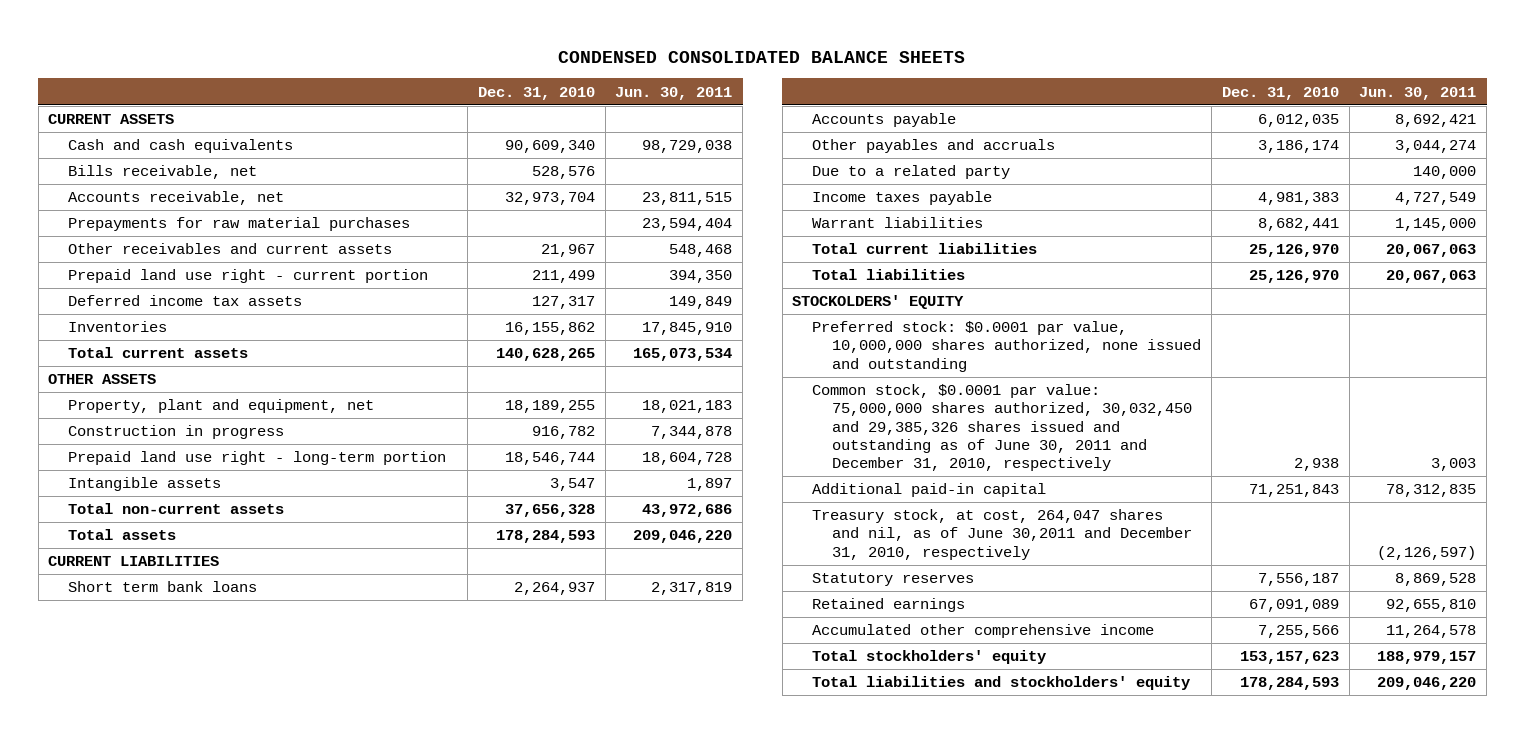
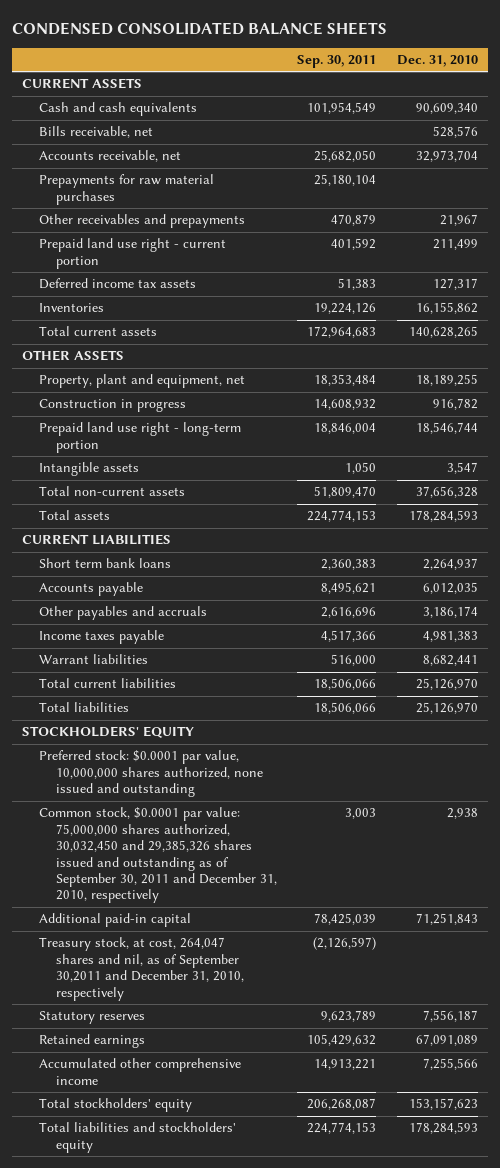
- | Dec. 31, 2010 | Jun. 30, 2011
+ | Sep. 30, 2011 | Dec. 31, 2010
- Other receivables and current assets | 21,967 | 548,468
+ Other receivables and prepayments | 470,879 | 21,967
- Due to a related party | | 140,000
- STOCKOLDERS' EQUITY
+ STOCKHOLDERS' EQUITY
- Common stock, $0.0001 par value: 75,000,000 shares authorized, 30,032,450 and 29,385,326 shares issued and outstanding as of June 30, 2011 and December 31, 2010, respectively | 2,938 | 3,003
+ Common stock, $0.0001 par value: 75,000,000 shares authorized, 30,032,450 and 29,385,326 shares issued and outstanding as of September 30, 2011 and December 31, 2010, respectively | 3,003 | 2,938
- Treasury stock, at cost, 264,047 shares and nil, as of June 30,2011 and December 31, 2010, respectively | | (2,126,597)
+ Treasury stock, at cost, 264,047 shares and nil, as of September 30,2011 and December 31, 2010, respectively | (2,126,597) |

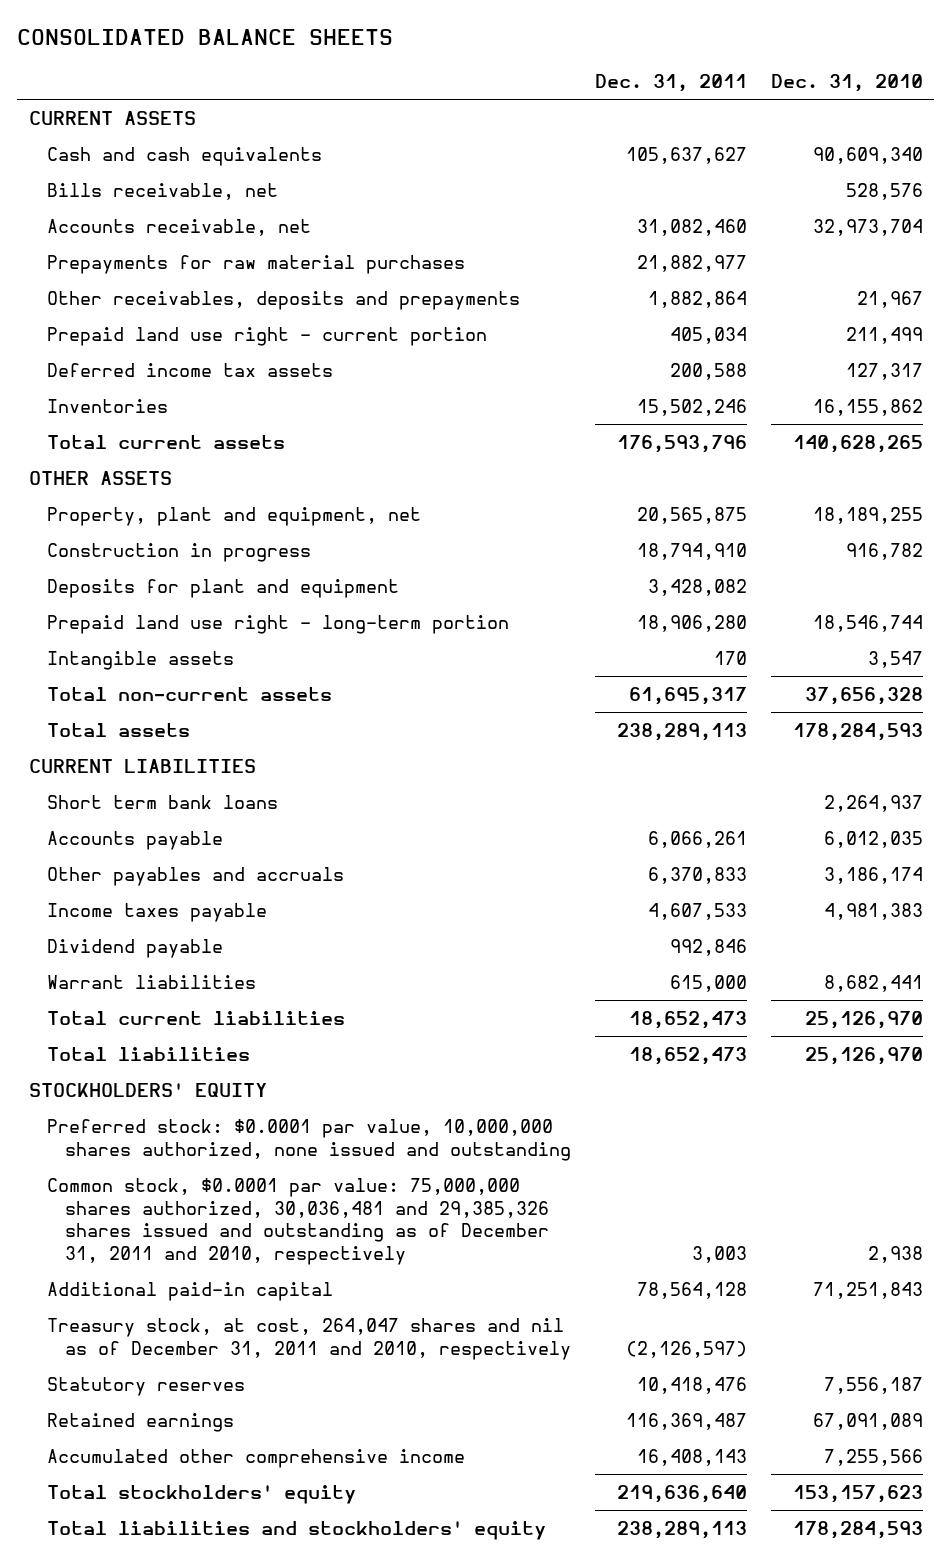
- CONDENSED CONSOLIDATED BALANCE SHEETS
+ CONSOLIDATED BALANCE SHEETS
- | Sep. 30, 2011 | Dec. 31, 2010
+ | Dec. 31, 2011 | Dec. 31, 2010
- Other receivables and prepayments | 470,879 | 21,967
+ Other receivables, deposits and prepayments | 1,882,864 | 21,967
+ Deposits for plant and equipment | 3,428,082 |
+ Dividend payable | 992,846 |
- Common stock, $0.0001 par value: 75,000,000 shares authorized, 30,032,450 and 29,385,326 shares issued and outstanding as of September 30, 2011 and December 31, 2010, respectively | 3,003 | 2,938
+ Common stock, $0.0001 par value: 75,000,000 shares authorized, 30,036,481 and 29,385,326 shares issued and outstanding as of December 31, 2011 and 2010, respectively | 3,003 | 2,938
- Treasury stock, at cost, 264,047 shares and nil, as of September 30,2011 and December 31, 2010, respectively | (2,126,597) |
+ Treasury stock, at cost, 264,047 shares and nil as of December 31, 2011 and 2010, respectively | (2,126,597) |

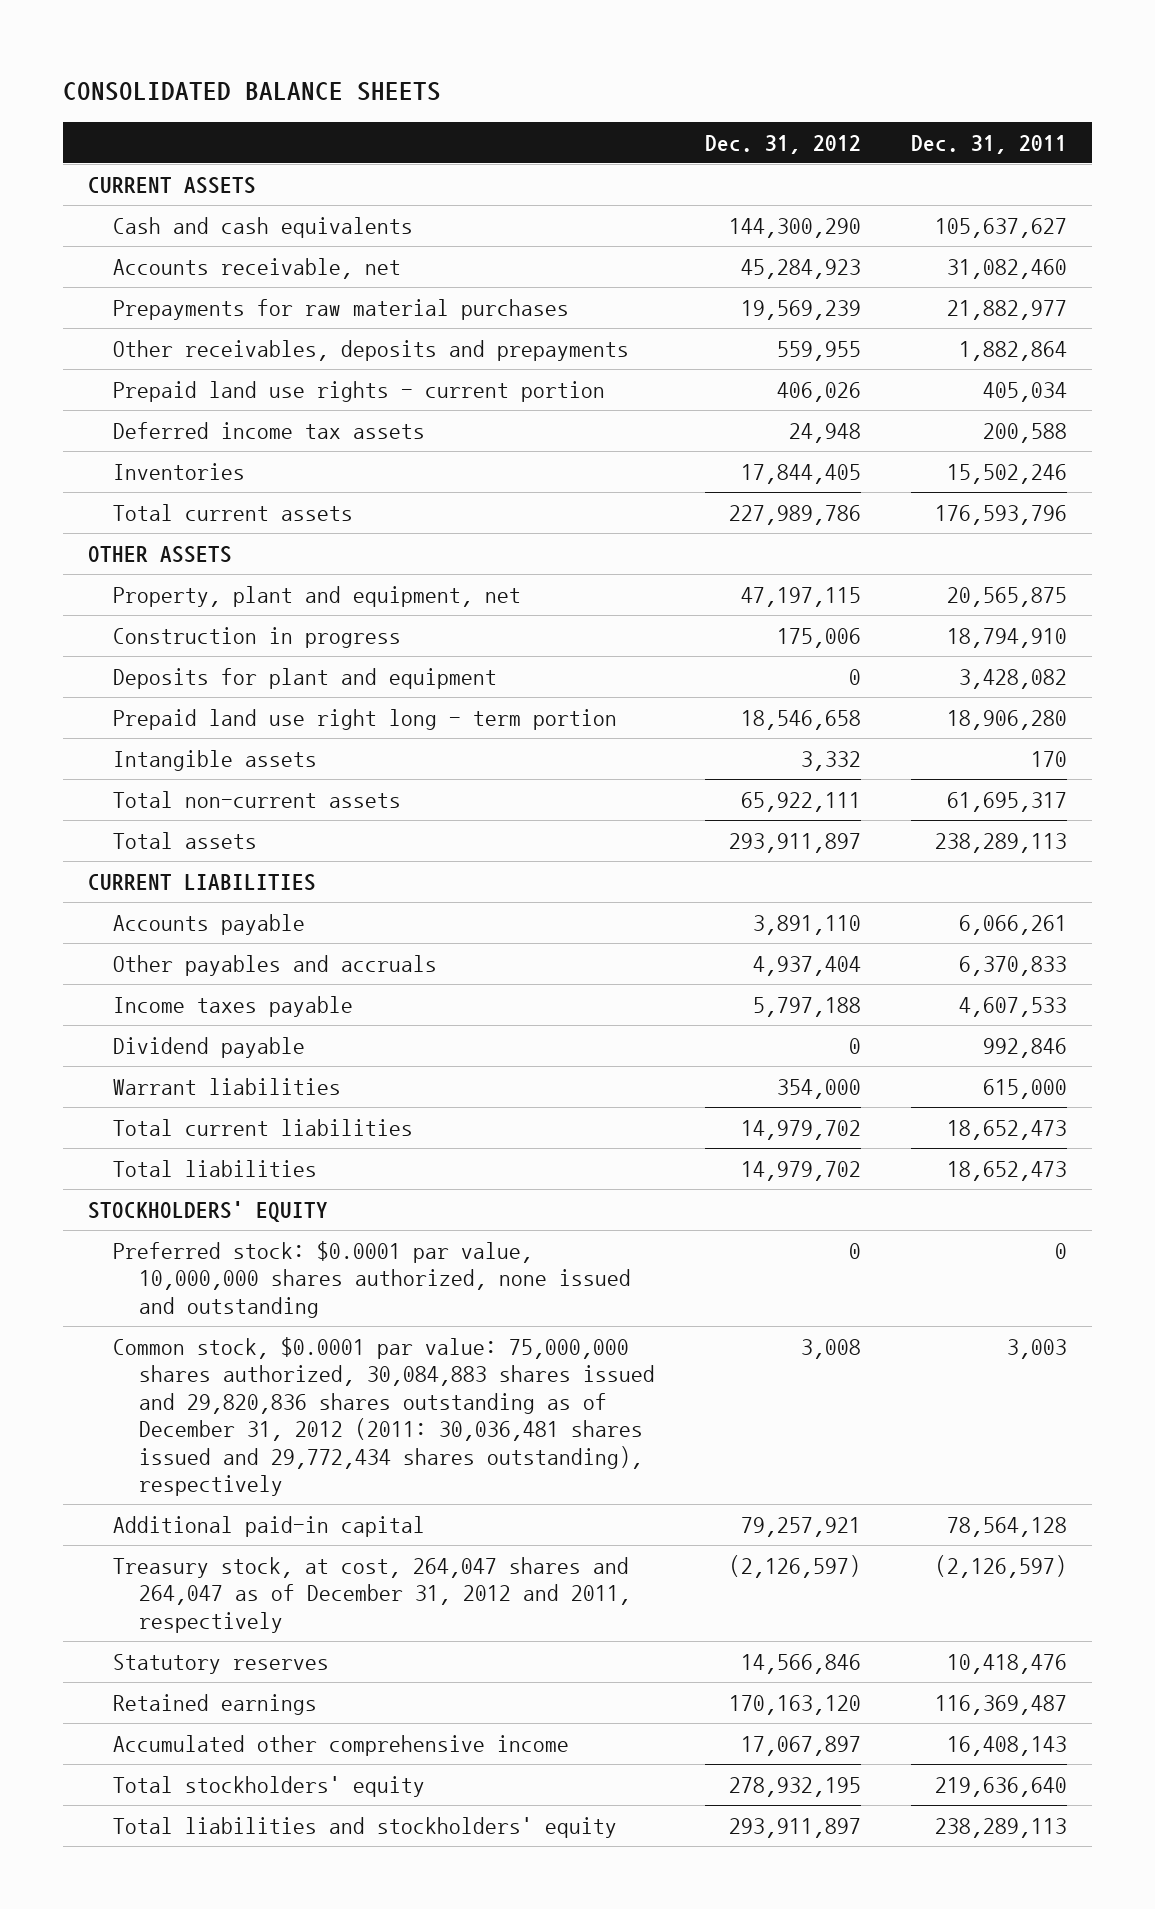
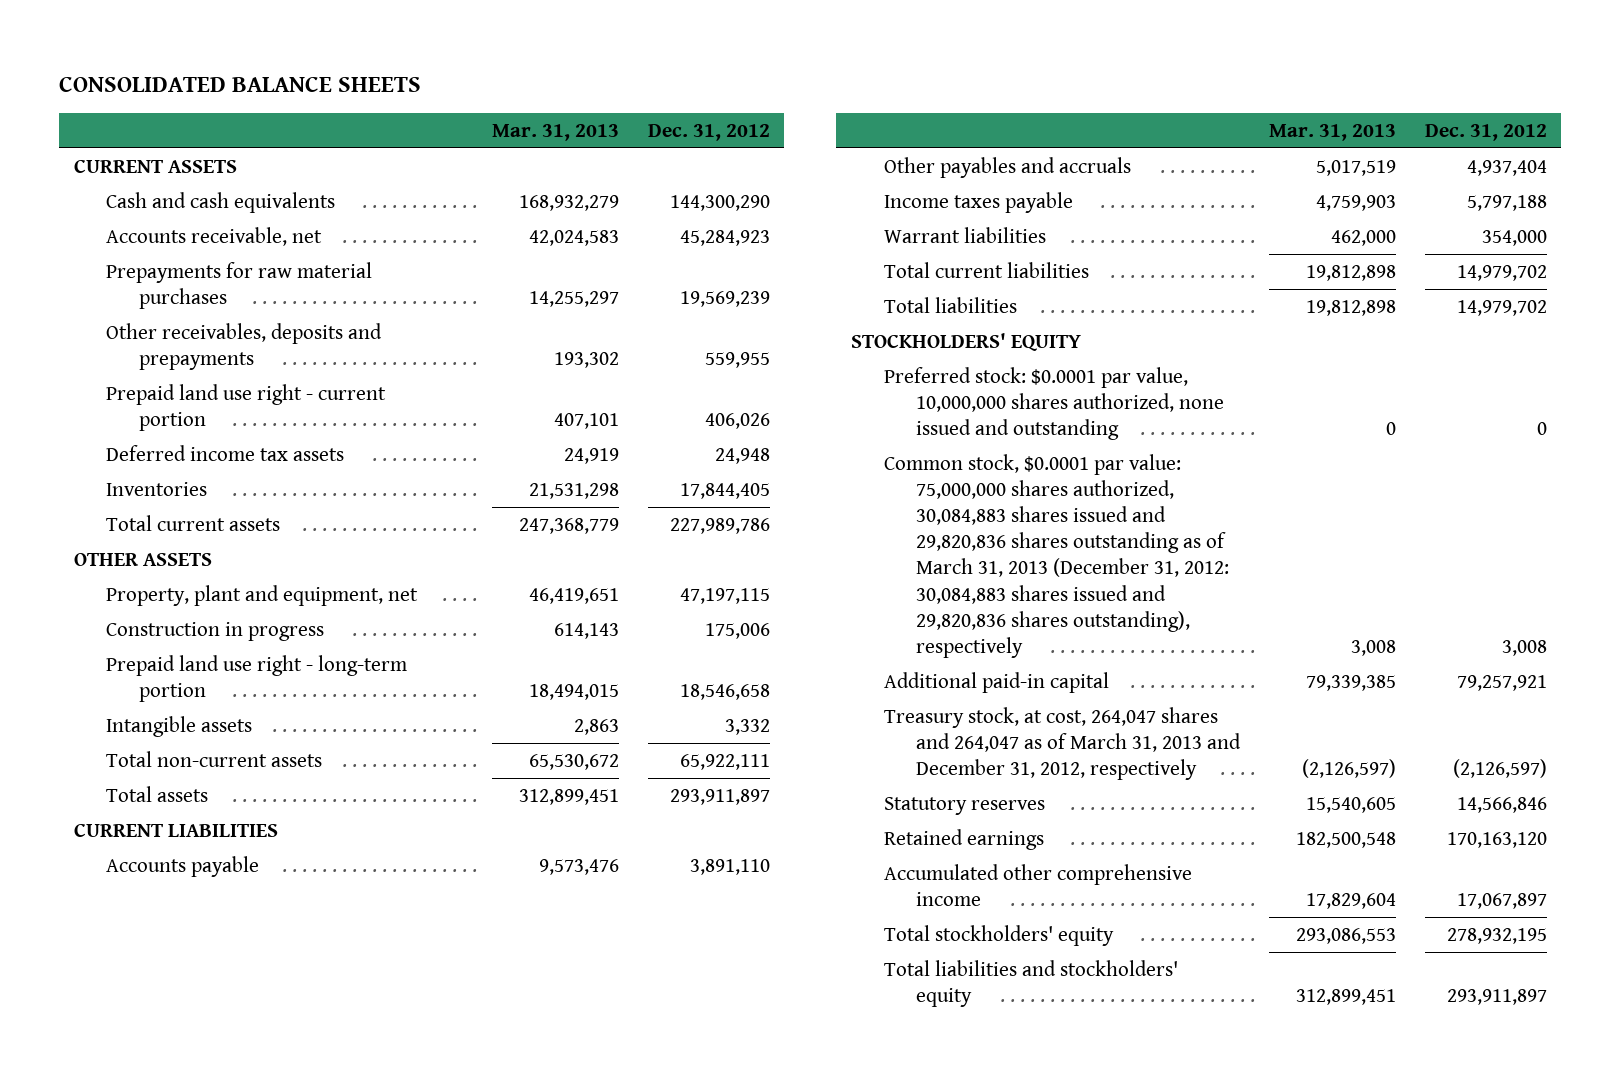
- | Dec. 31, 2012 | Dec. 31, 2011
+ | Mar. 31, 2013 | Dec. 31, 2012
- Prepaid land use rights - current portion | 406,026 | 405,034
+ Prepaid land use right - current portion | 407,101 | 406,026
- Deposits for plant and equipment | 0 | 3,428,082
- Prepaid land use right long - term portion | 18,546,658 | 18,906,280
+ Prepaid land use right - long-term portion | 18,494,015 | 18,546,658
- Dividend payable | 0 | 992,846
- Common stock, $0.0001 par value: 75,000,000 shares authorized, 30,084,883 shares issued and 29,820,836 shares outstanding as of December 31, 2012 (2011: 30,036,481 shares issued and 29,772,434 shares outstanding), respectively | 3,008 | 3,003
+ Common stock, $0.0001 par value: 75,000,000 shares authorized, 30,084,883 shares issued and 29,820,836 shares outstanding as of March 31, 2013 (December 31, 2012: 30,084,883 shares issued and 29,820,836 shares outstanding), respectively | 3,008 | 3,008
- Treasury stock, at cost, 264,047 shares and 264,047 as of December 31, 2012 and 2011, respectively | (2,126,597) | (2,126,597)
+ Treasury stock, at cost, 264,047 shares and 264,047 as of March 31, 2013 and December 31, 2012, respectively | (2,126,597) | (2,126,597)

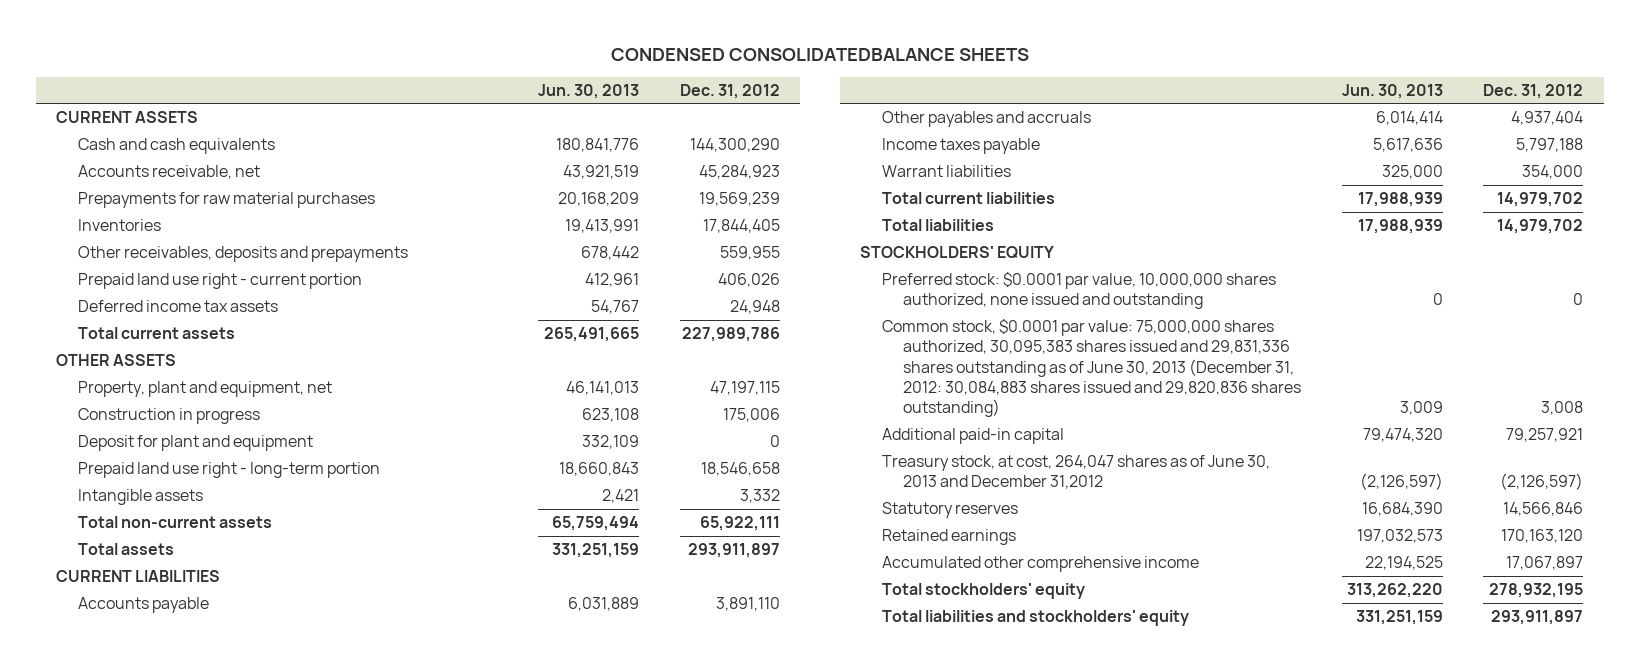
- CONSOLIDATED BALANCE SHEETS
+ CONDENSED CONSOLIDATEDBALANCE SHEETS
- | Mar. 31, 2013 | Dec. 31, 2012
+ | Jun. 30, 2013 | Dec. 31, 2012
moved up: Inventories | 19,413,991 | 17,844,405
+ Deposit for plant and equipment | 332,109 | 0
- Common stock, $0.0001 par value: 75,000,000 shares authorized, 30,084,883 shares issued and 29,820,836 shares outstanding as of March 31, 2013 (December 31, 2012: 30,084,883 shares issued and 29,820,836 shares outstanding), respectively | 3,008 | 3,008
+ Common stock, $0.0001 par value: 75,000,000 shares authorized, 30,095,383 shares issued and 29,831,336 shares outstanding as of June 30, 2013 (December 31, 2012: 30,084,883 shares issued and 29,820,836 shares outstanding) | 3,009 | 3,008
- Treasury stock, at cost, 264,047 shares and 264,047 as of March 31, 2013 and December 31, 2012, respectively | (2,126,597) | (2,126,597)
+ Treasury stock, at cost, 264,047 shares as of June 30, 2013 and December 31,2012 | (2,126,597) | (2,126,597)

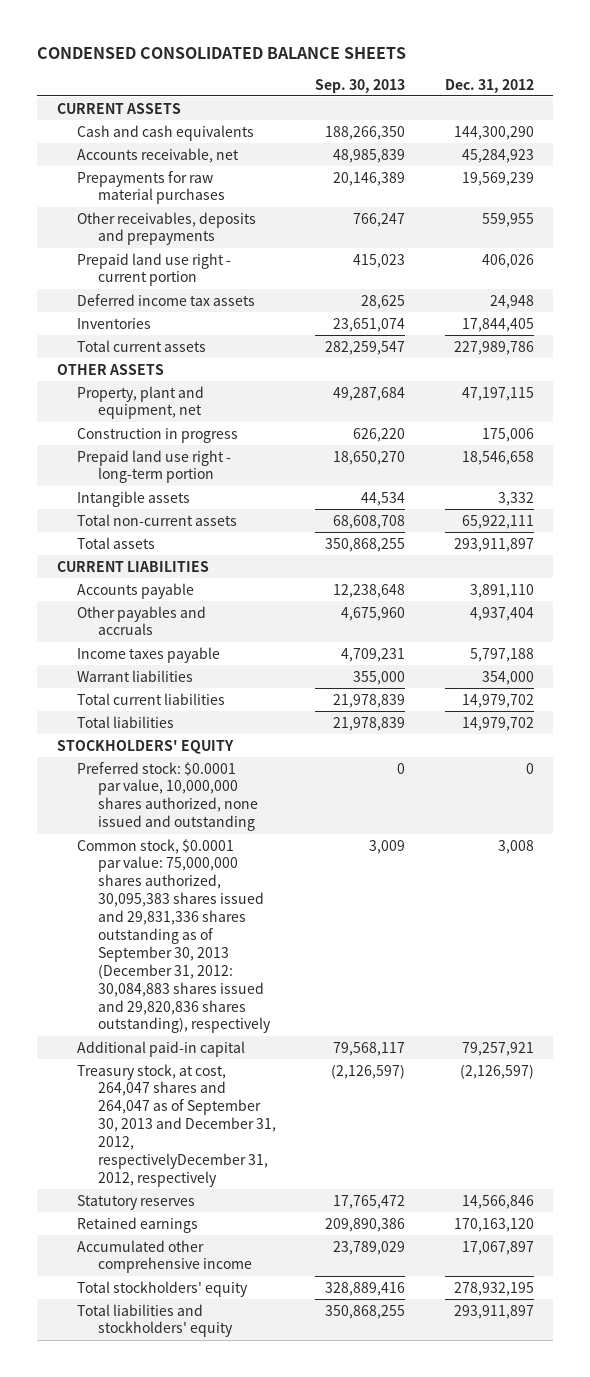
- CONDENSED CONSOLIDATEDBALANCE SHEETS
+ CONDENSED CONSOLIDATED BALANCE SHEETS
- | Jun. 30, 2013 | Dec. 31, 2012
+ | Sep. 30, 2013 | Dec. 31, 2012
moved down: Inventories | 23,651,074 | 17,844,405
- Deposit for plant and equipment | 332,109 | 0
- Common stock, $0.0001 par value: 75,000,000 shares authorized, 30,095,383 shares issued and 29,831,336 shares outstanding as of June 30, 2013 (December 31, 2012: 30,084,883 shares issued and 29,820,836 shares outstanding) | 3,009 | 3,008
+ Common stock, $0.0001 par value: 75,000,000 shares authorized, 30,095,383 shares issued and 29,831,336 shares outstanding as of September 30, 2013 (December 31, 2012: 30,084,883 shares issued and 29,820,836 shares outstanding), respectively | 3,009 | 3,008
- Treasury stock, at cost, 264,047 shares as of June 30, 2013 and December 31,2012 | (2,126,597) | (2,126,597)
+ Treasury stock, at cost, 264,047 shares and 264,047 as of September 30, 2013 and December 31, 2012, respectivelyDecember 31, 2012, respectively | (2,126,597) | (2,126,597)

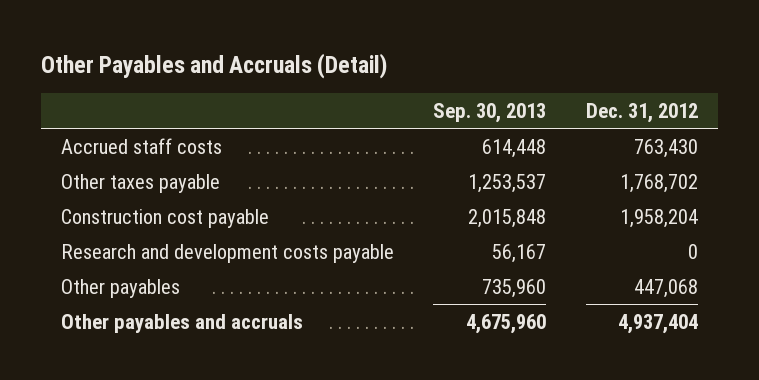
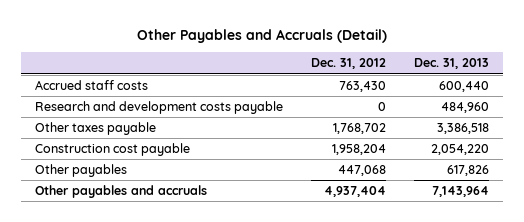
- | Sep. 30, 2013 | Dec. 31, 2012
+ | Dec. 31, 2012 | Dec. 31, 2013
moved up: Research and development costs payable | 0 | 484,960

